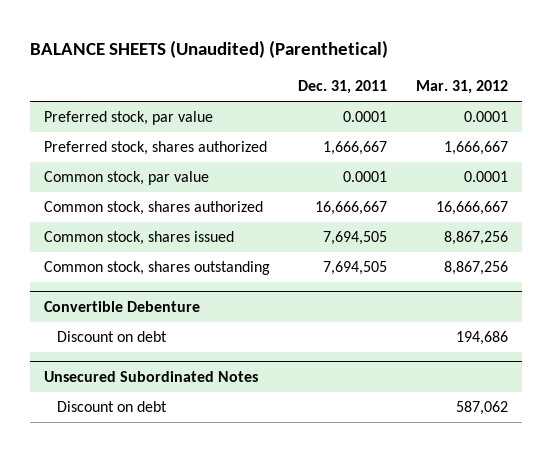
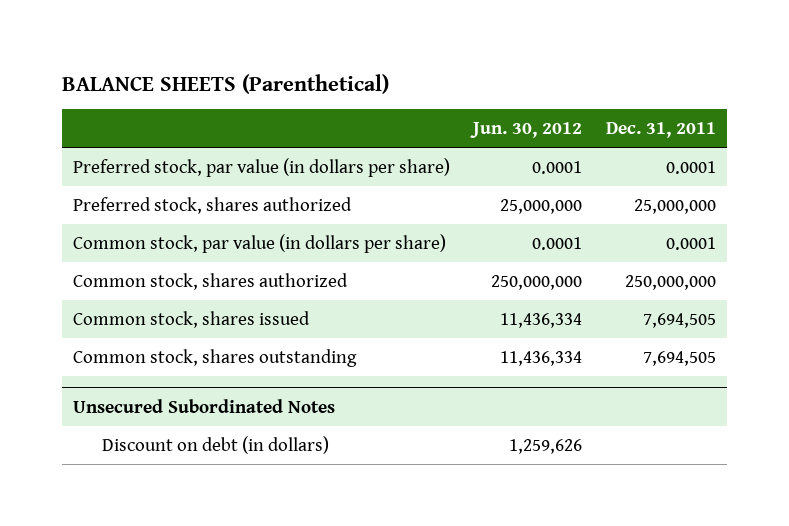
- BALANCE SHEETS (Unaudited) (Parenthetical)
+ BALANCE SHEETS (Parenthetical)
- | Dec. 31, 2011 | Mar. 31, 2012
+ | Jun. 30, 2012 | Dec. 31, 2011
- Preferred stock, par value | 0.0001 | 0.0001
- Preferred stock, shares authorized | 1,666,667 | 1,666,667
- Common stock, par value | 0.0001 | 0.0001
- Common stock, shares authorized | 16,666,667 | 16,666,667
+ Preferred stock, par value (in dollars per share) | 0.0001 | 0.0001
+ Preferred stock, shares authorized | 25,000,000 | 25,000,000
+ Common stock, par value (in dollars per share) | 0.0001 | 0.0001
+ Common stock, shares authorized | 250,000,000 | 250,000,000
- Convertible Debenture
- Discount on debt | | 194,686
@ Unsecured Subordinated Notes
- Discount on debt | | 587,062
+ Discount on debt (in dollars) | 1,259,626 |

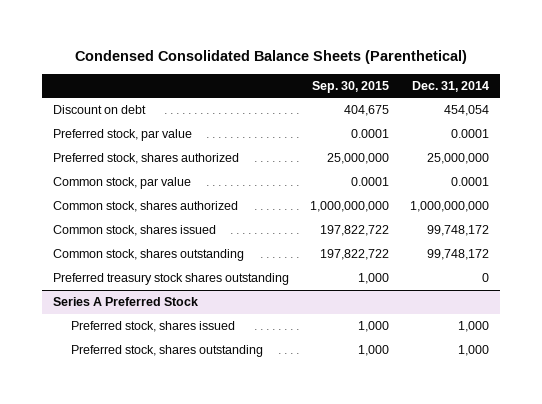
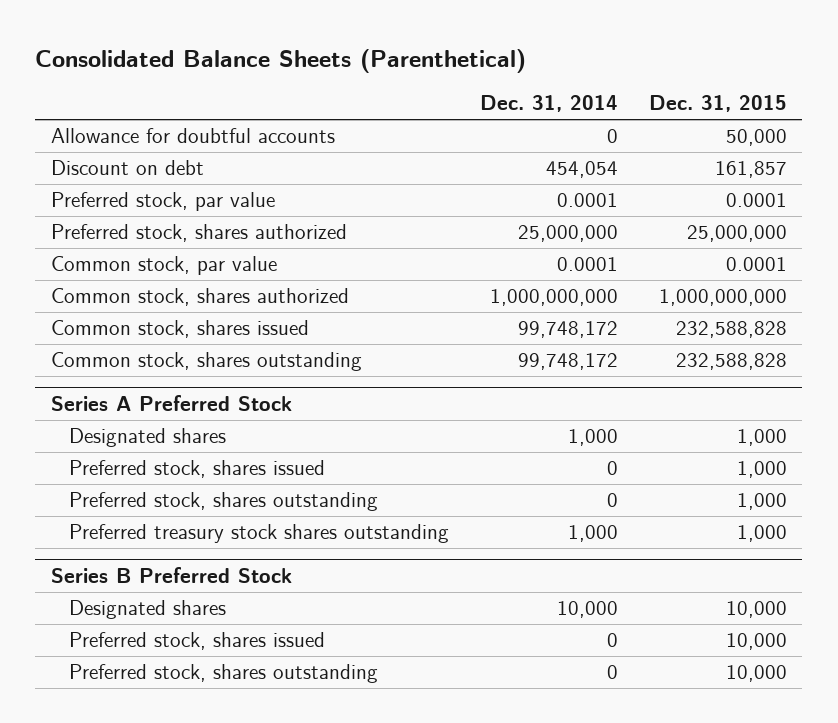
- Condensed Consolidated Balance Sheets (Parenthetical)
+ Consolidated Balance Sheets (Parenthetical)
- | Sep. 30, 2015 | Dec. 31, 2014
+ | Dec. 31, 2014 | Dec. 31, 2015
+ Allowance for doubtful accounts | 0 | 50,000
- Preferred treasury stock shares outstanding | 1,000 | 0
@ Series A Preferred Stock
- Preferred stock, shares issued | 1,000 | 1,000
- Preferred stock, shares outstanding | 1,000 | 1,000
+ Designated shares | 1,000 | 1,000
+ Preferred stock, shares issued | 0 | 1,000
+ Preferred stock, shares outstanding | 0 | 1,000
+ Preferred treasury stock shares outstanding | 1,000 | 1,000
+ Series B Preferred Stock
+ Designated shares | 10,000 | 10,000
+ Preferred stock, shares issued | 0 | 10,000
+ Preferred stock, shares outstanding | 0 | 10,000

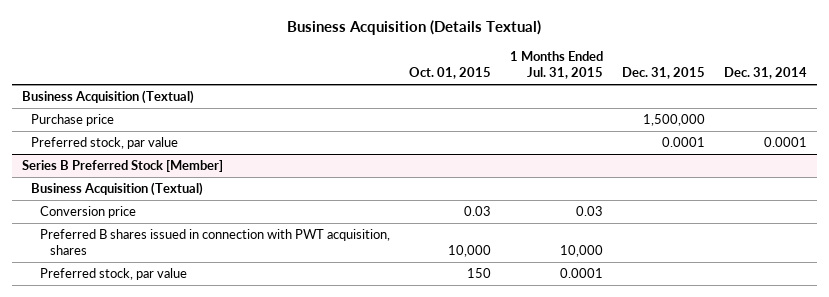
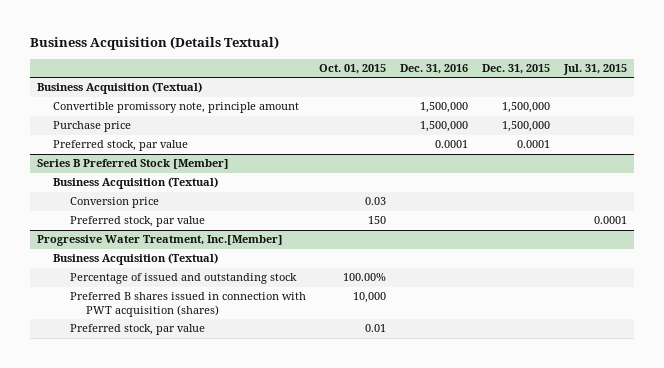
- | Oct. 01, 2015 | 1 Months Ended Jul. 31, 2015 | Dec. 31, 2015 | Dec. 31, 2014
+ | Oct. 01, 2015 | Dec. 31, 2016 | Dec. 31, 2015 | Jul. 31, 2015
+ Convertible promissory note, principle amount | | 1,500,000 | 1,500,000 |
@ Series B Preferred Stock [Member]
- Preferred B shares issued in connection with PWT acquisition, shares | 10,000 | 10,000 | |
+ Progressive Water Treatment, Inc.[Member]
+ Business Acquisition (Textual)
+ Percentage of issued and outstanding stock | 100.00% | | |
+ Preferred B shares issued in connection with PWT acquisition (shares) | 10,000 | | |
+ Preferred stock, par value | 0.01 | | |

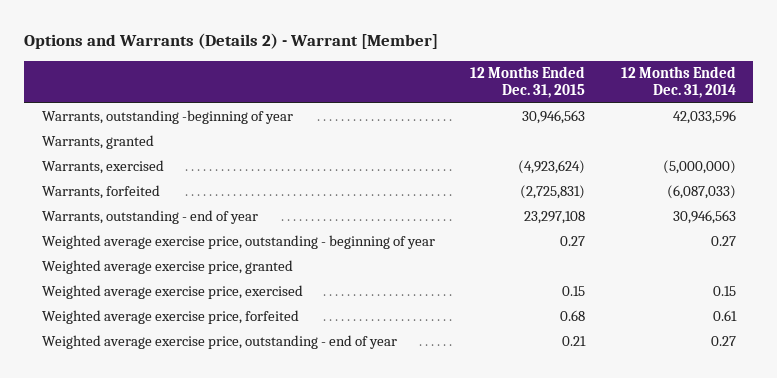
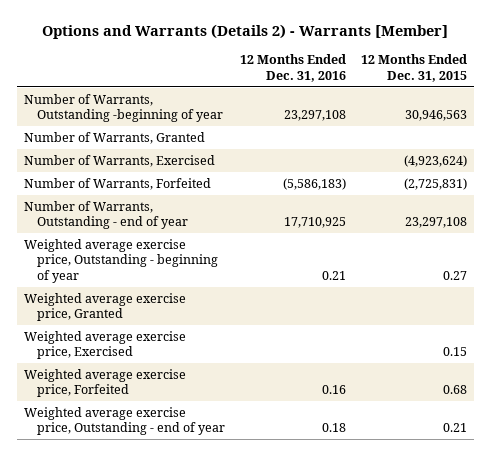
- Options and Warrants (Details 2) - Warrant [Member]
+ Options and Warrants (Details 2) - Warrants [Member]
- | 12 Months Ended Dec. 31, 2015 | 12 Months Ended Dec. 31, 2014
+ | 12 Months Ended Dec. 31, 2016 | 12 Months Ended Dec. 31, 2015
- Warrants, outstanding -beginning of year | 30,946,563 | 42,033,596
- Warrants, granted
- Warrants, exercised | (4,923,624) | (5,000,000)
- Warrants, forfeited | (2,725,831) | (6,087,033)
- Warrants, outstanding - end of year | 23,297,108 | 30,946,563
- Weighted average exercise price, outstanding - beginning of year | 0.27 | 0.27
- Weighted average exercise price, granted
- Weighted average exercise price, exercised | 0.15 | 0.15
- Weighted average exercise price, forfeited | 0.68 | 0.61
- Weighted average exercise price, outstanding - end of year | 0.21 | 0.27
+ Number of Warrants, Outstanding -beginning of year | 23,297,108 | 30,946,563
+ Number of Warrants, Granted
+ Number of Warrants, Exercised | | (4,923,624)
+ Number of Warrants, Forfeited | (5,586,183) | (2,725,831)
+ Number of Warrants, Outstanding - end of year | 17,710,925 | 23,297,108
+ Weighted average exercise price, Outstanding - beginning of year | 0.21 | 0.27
+ Weighted average exercise price, Granted
+ Weighted average exercise price, Exercised | | 0.15
+ Weighted average exercise price, Forfeited | 0.16 | 0.68
+ Weighted average exercise price, Outstanding - end of year | 0.18 | 0.21

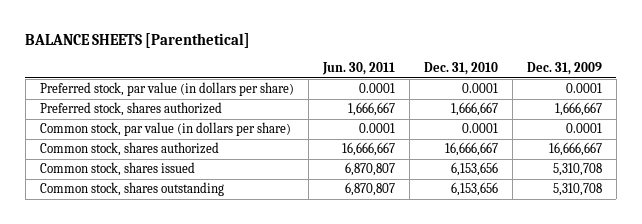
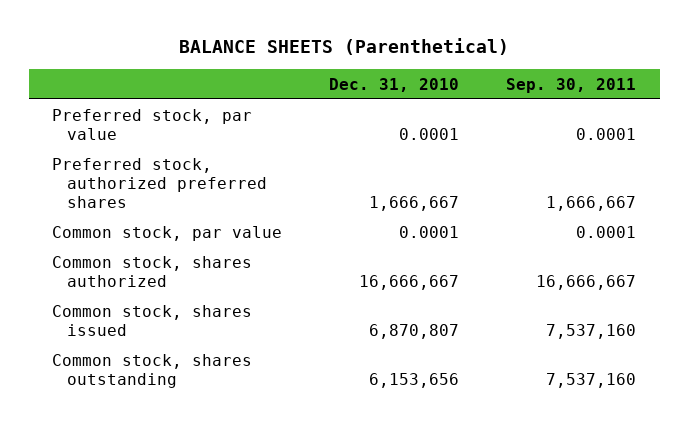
- BALANCE SHEETS [Parenthetical]
+ BALANCE SHEETS (Parenthetical)
- | Jun. 30, 2011 | Dec. 31, 2010 | Dec. 31, 2009
+ | Dec. 31, 2010 | Sep. 30, 2011
- Preferred stock, par value (in dollars per share) | 0.0001 | 0.0001 | 0.0001
- Preferred stock, shares authorized | 1,666,667 | 1,666,667 | 1,666,667
- Common stock, par value (in dollars per share) | 0.0001 | 0.0001 | 0.0001
+ Preferred stock, par value | 0.0001 | 0.0001
+ Preferred stock, authorized preferred shares | 1,666,667 | 1,666,667
+ Common stock, par value | 0.0001 | 0.0001
- Common stock, shares issued | 6,870,807 | 6,153,656 | 5,310,708
+ Common stock, shares issued | 6,870,807 | 7,537,160

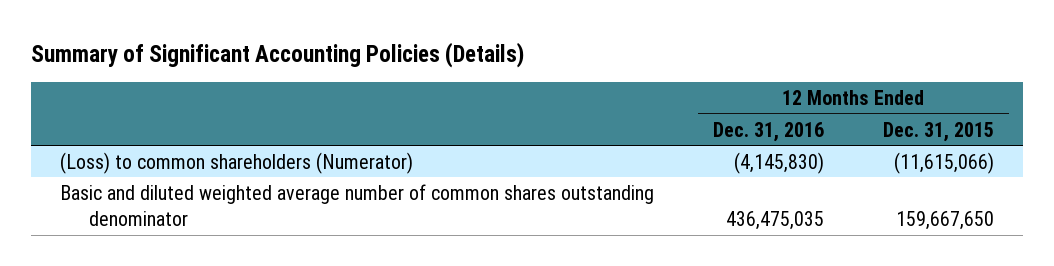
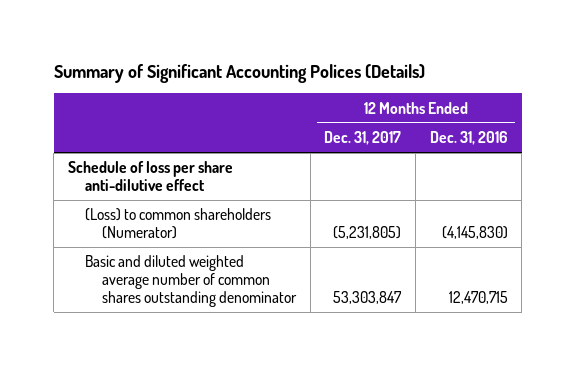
- Summary of Significant Accounting Policies (Details)
+ Summary of Significant Accounting Polices (Details)
- | 12 Months Ended Dec. 31, 2016 | 12 Months Ended Dec. 31, 2015
+ | 12 Months Ended Dec. 31, 2017 | 12 Months Ended Dec. 31, 2016
+ Schedule of loss per share anti-dilutive effect
- Basic and diluted weighted average number of common shares outstanding denominator | 436,475,035 | 159,667,650
+ Basic and diluted weighted average number of common shares outstanding denominator | 53,303,847 | 12,470,715

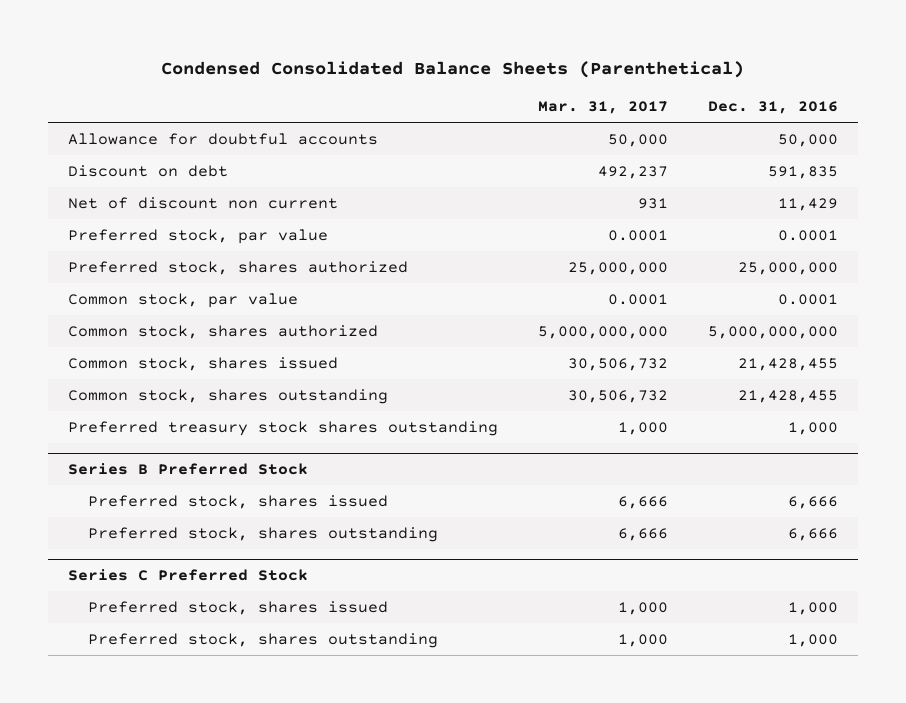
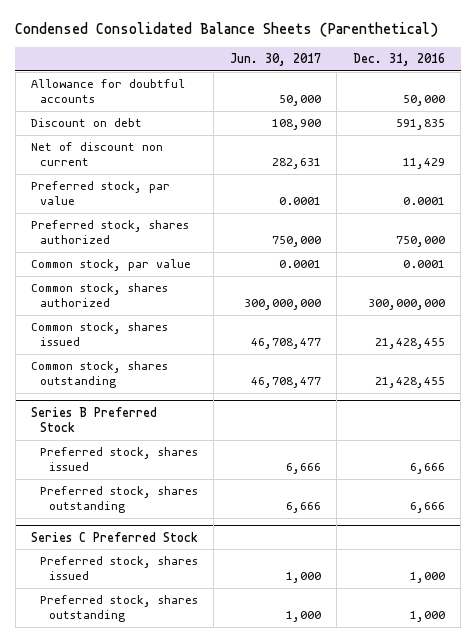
- | Mar. 31, 2017 | Dec. 31, 2016
+ | Jun. 30, 2017 | Dec. 31, 2016
- Preferred stock, shares authorized | 25,000,000 | 25,000,000
+ Preferred stock, shares authorized | 750,000 | 750,000
- Common stock, shares authorized | 5,000,000,000 | 5,000,000,000
+ Common stock, shares authorized | 300,000,000 | 300,000,000
- Preferred treasury stock shares outstanding | 1,000 | 1,000

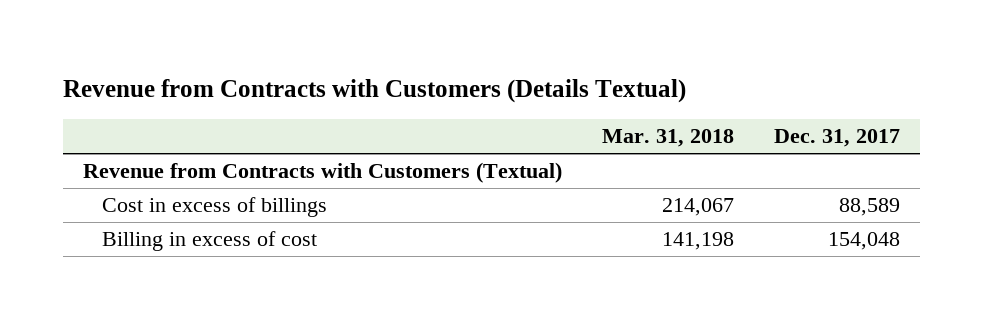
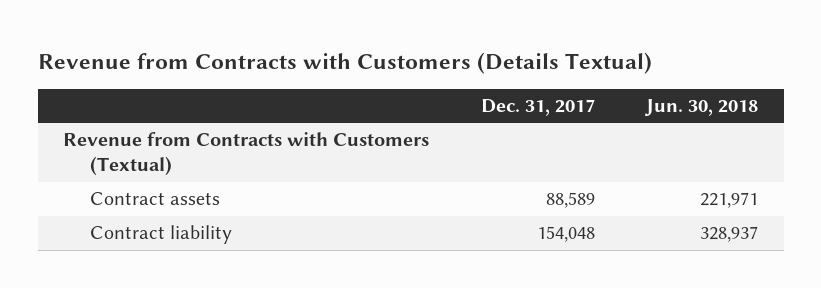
- | Mar. 31, 2018 | Dec. 31, 2017
+ | Dec. 31, 2017 | Jun. 30, 2018
- Cost in excess of billings | 214,067 | 88,589
- Billing in excess of cost | 141,198 | 154,048
+ Contract assets | 88,589 | 221,971
+ Contract liability | 154,048 | 328,937

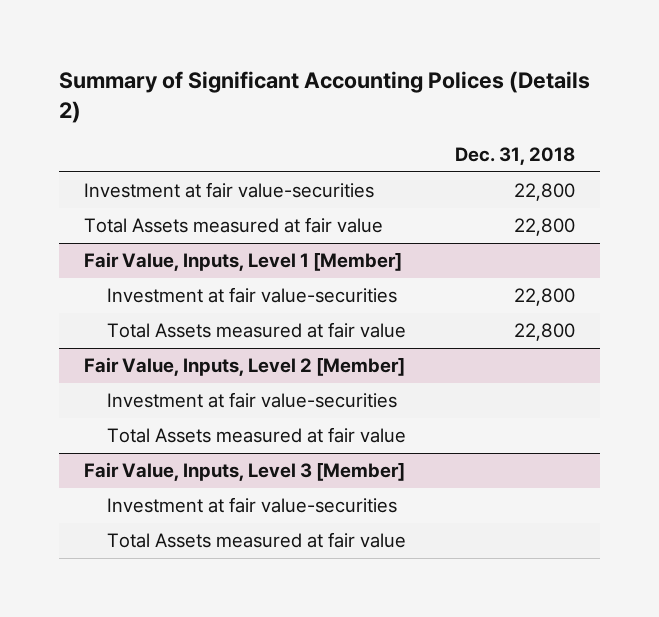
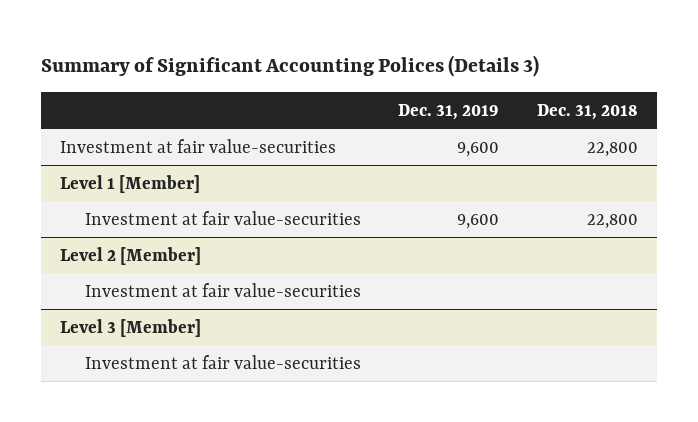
- Summary of Significant Accounting Polices (Details 2)
+ Summary of Significant Accounting Polices (Details 3)
- | Dec. 31, 2018
+ | Dec. 31, 2019 | Dec. 31, 2018
- Total Assets measured at fair value | 22,800
- Fair Value, Inputs, Level 1 [Member]
+ Level 1 [Member]
- Total Assets measured at fair value | 22,800
- Fair Value, Inputs, Level 2 [Member]
+ Level 2 [Member]
- Total Assets measured at fair value
- Fair Value, Inputs, Level 3 [Member]
+ Level 3 [Member]
- Total Assets measured at fair value

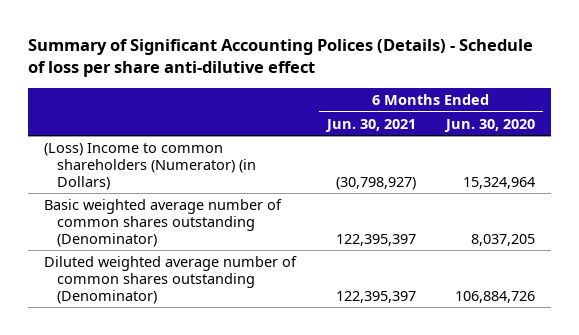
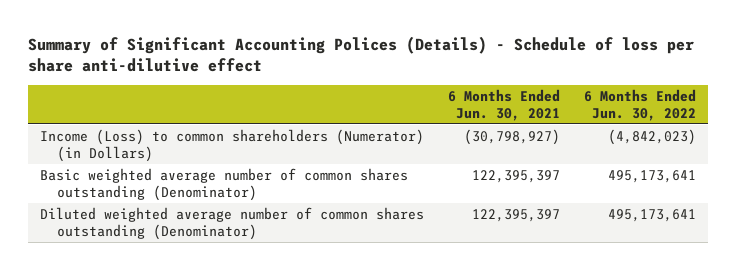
- | 6 Months Ended Jun. 30, 2021 | 6 Months Ended Jun. 30, 2020
+ | 6 Months Ended Jun. 30, 2021 | 6 Months Ended Jun. 30, 2022
- (Loss) Income to common shareholders (Numerator) (in Dollars) | (30,798,927) | 15,324,964
+ Income (Loss) to common shareholders (Numerator) (in Dollars) | (30,798,927) | (4,842,023)

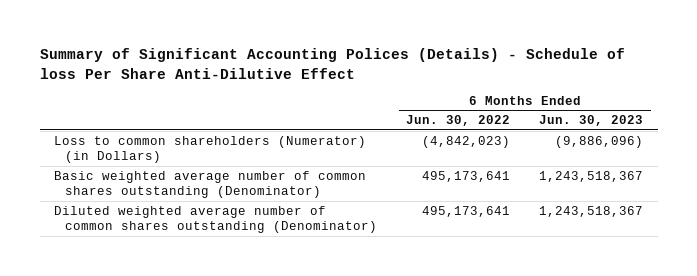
- Summary of Significant Accounting Polices (Details) - Schedule of loss per share anti-dilutive effect
+ Summary of Significant Accounting Polices (Details) - Schedule of loss Per Share Anti-Dilutive Effect
- | 6 Months Ended Jun. 30, 2021 | 6 Months Ended Jun. 30, 2022
+ | 6 Months Ended Jun. 30, 2022 | 6 Months Ended Jun. 30, 2023
- Income (Loss) to common shareholders (Numerator) (in Dollars) | (30,798,927) | (4,842,023)
+ Loss to common shareholders (Numerator) (in Dollars) | (4,842,023) | (9,886,096)

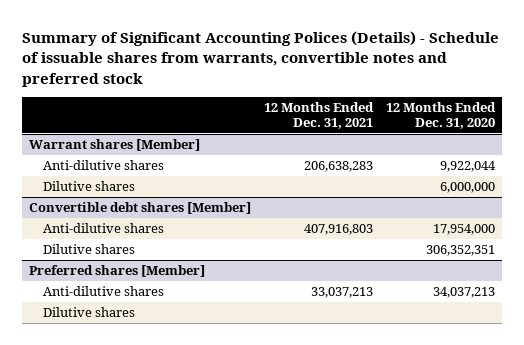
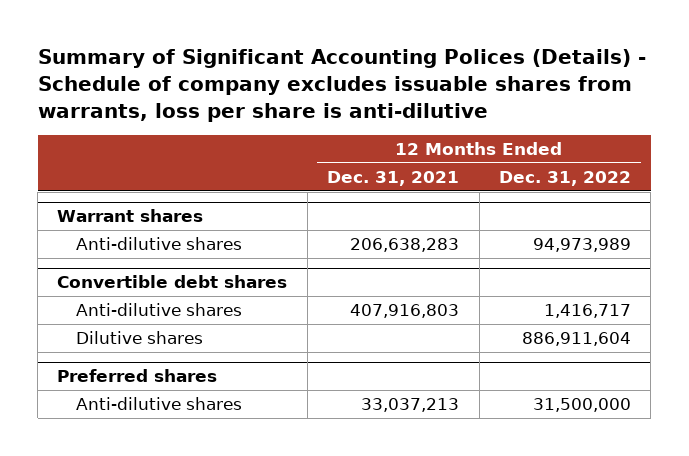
- Summary of Significant Accounting Polices (Details) - Schedule of issuable shares from warrants, convertible notes and preferred stock
+ Summary of Significant Accounting Polices (Details) - Schedule of company excludes issuable shares from warrants, loss per share is anti-dilutive
- | 12 Months Ended Dec. 31, 2021 | 12 Months Ended Dec. 31, 2020
+ | 12 Months Ended Dec. 31, 2021 | 12 Months Ended Dec. 31, 2022
- Warrant shares [Member]
+ Warrant shares
- Dilutive shares | | 6,000,000
- Convertible debt shares [Member]
+ Convertible debt shares
- Preferred shares [Member]
+ Preferred shares
- Dilutive shares

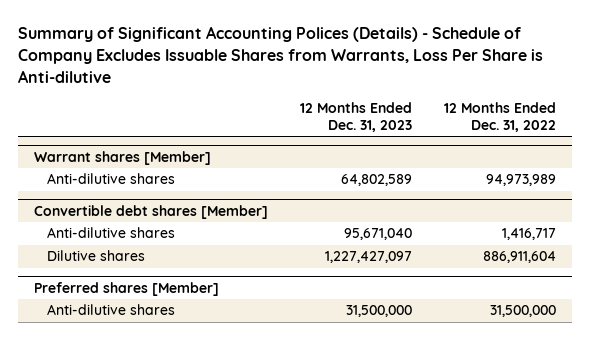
- Summary of Significant Accounting Polices (Details) - Schedule of company excludes issuable shares from warrants, loss per share is anti-dilutive
+ Summary of Significant Accounting Polices (Details) - Schedule of Company Excludes Issuable Shares from Warrants, Loss Per Share is Anti-dilutive
- | 12 Months Ended Dec. 31, 2021 | 12 Months Ended Dec. 31, 2022
+ | 12 Months Ended Dec. 31, 2023 | 12 Months Ended Dec. 31, 2022
- Warrant shares
+ Warrant shares [Member]
- Convertible debt shares
+ Convertible debt shares [Member]
- Preferred shares
+ Preferred shares [Member]

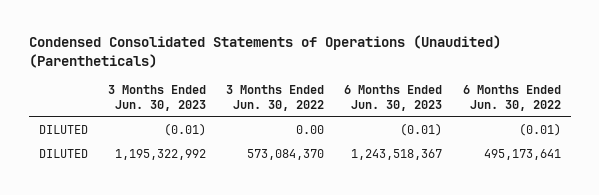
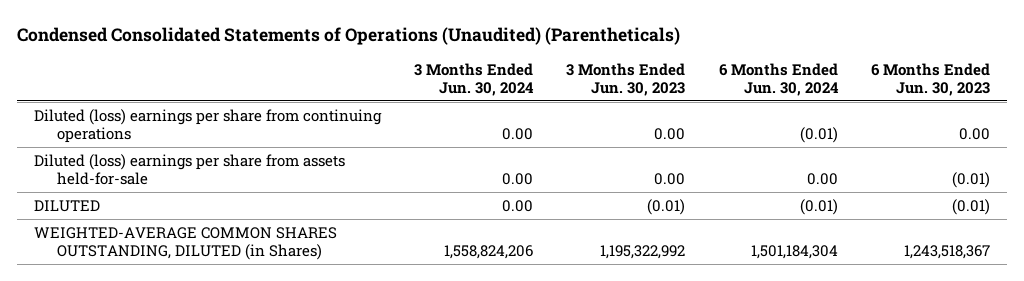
- | 3 Months Ended Jun. 30, 2023 | 3 Months Ended Jun. 30, 2022 | 6 Months Ended Jun. 30, 2023 | 6 Months Ended Jun. 30, 2022
+ | 3 Months Ended Jun. 30, 2024 | 3 Months Ended Jun. 30, 2023 | 6 Months Ended Jun. 30, 2024 | 6 Months Ended Jun. 30, 2023
+ Diluted (loss) earnings per share from continuing operations | 0.00 | 0.00 | (0.01) | 0.00
+ Diluted (loss) earnings per share from assets held-for-sale | 0.00 | 0.00 | 0.00 | (0.01)
- DILUTED | 1,195,322,992 | 573,084,370 | 1,243,518,367 | 495,173,641
+ WEIGHTED-AVERAGE COMMON SHARES OUTSTANDING, DILUTED (in Shares) | 1,558,824,206 | 1,195,322,992 | 1,501,184,304 | 1,243,518,367

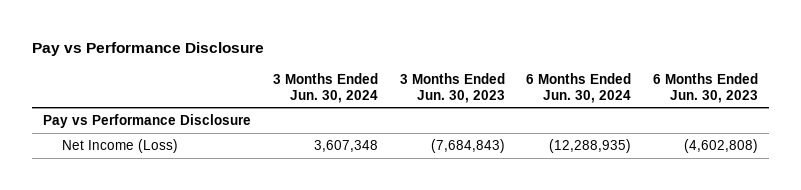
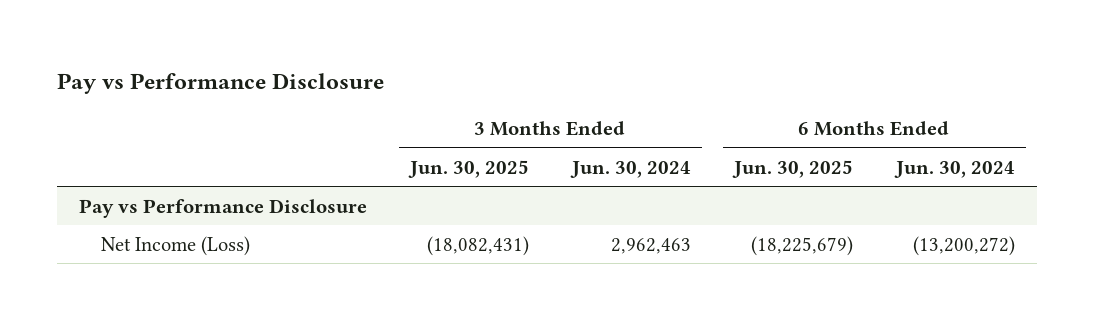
- | 3 Months Ended Jun. 30, 2024 | 3 Months Ended Jun. 30, 2023 | 6 Months Ended Jun. 30, 2024 | 6 Months Ended Jun. 30, 2023
+ | 3 Months Ended Jun. 30, 2025 | 3 Months Ended Jun. 30, 2024 | 6 Months Ended Jun. 30, 2025 | 6 Months Ended Jun. 30, 2024
- Net Income (Loss) | 3,607,348 | (7,684,843) | (12,288,935) | (4,602,808)
+ Net Income (Loss) | (18,082,431) | 2,962,463 | (18,225,679) | (13,200,272)

